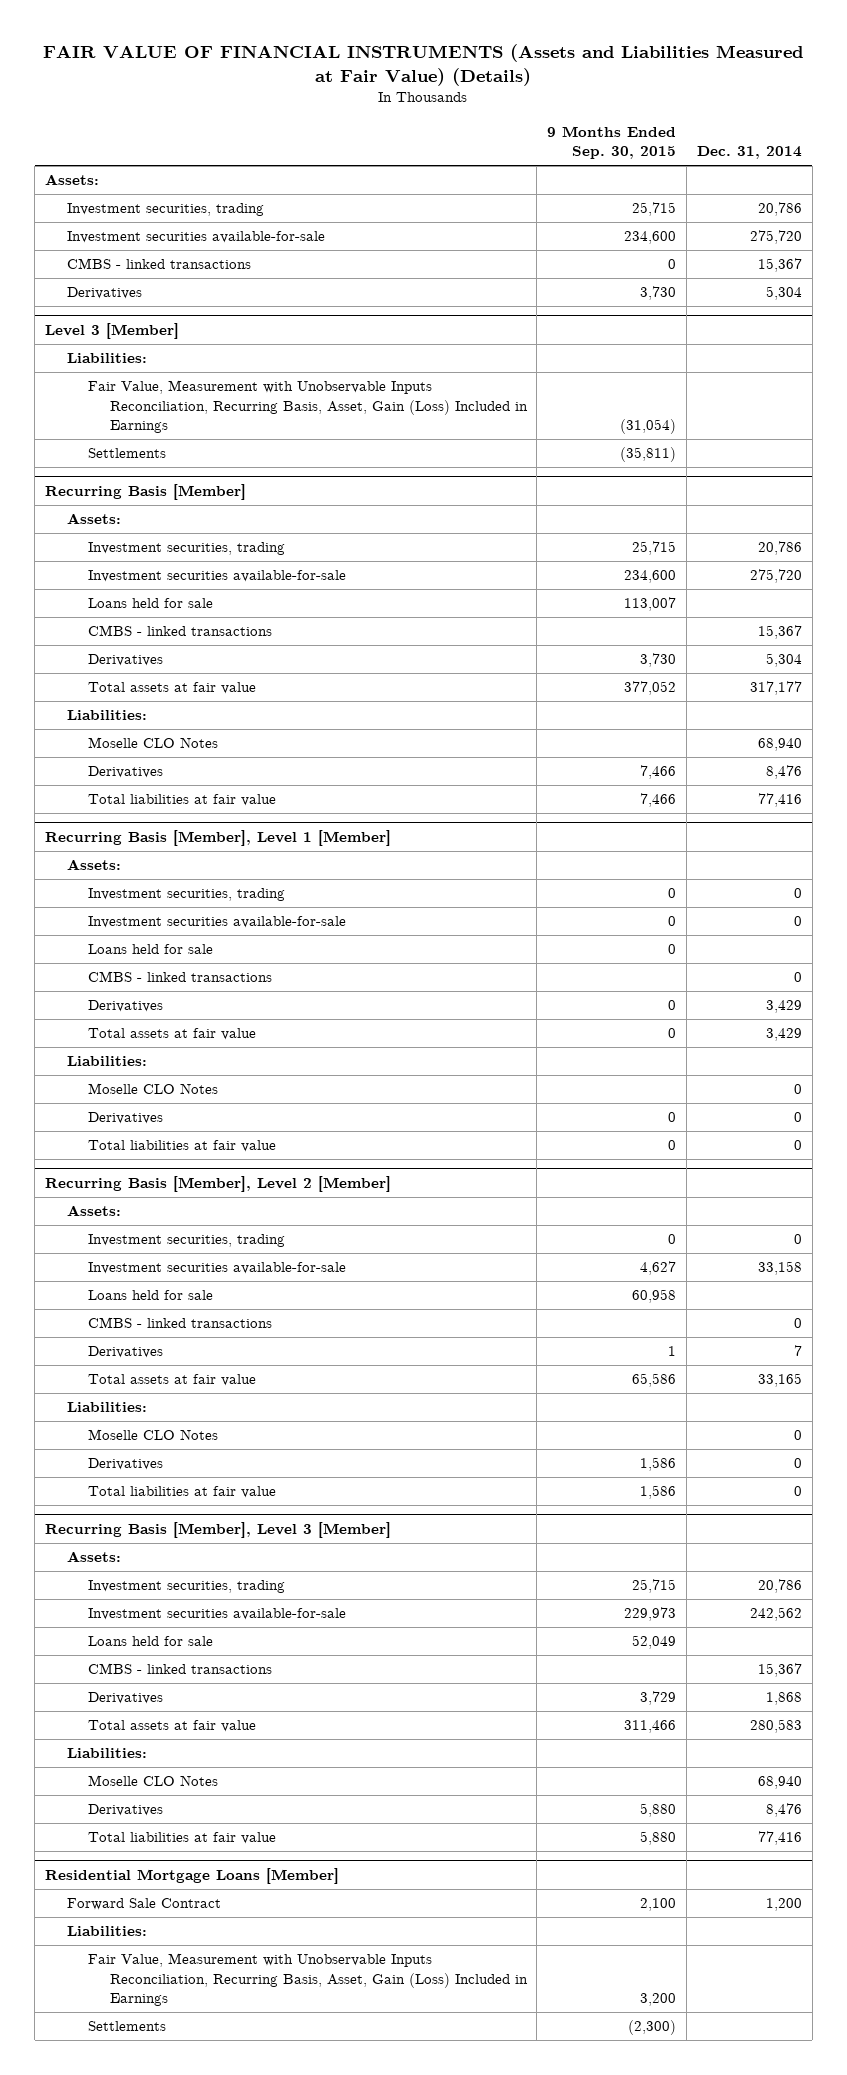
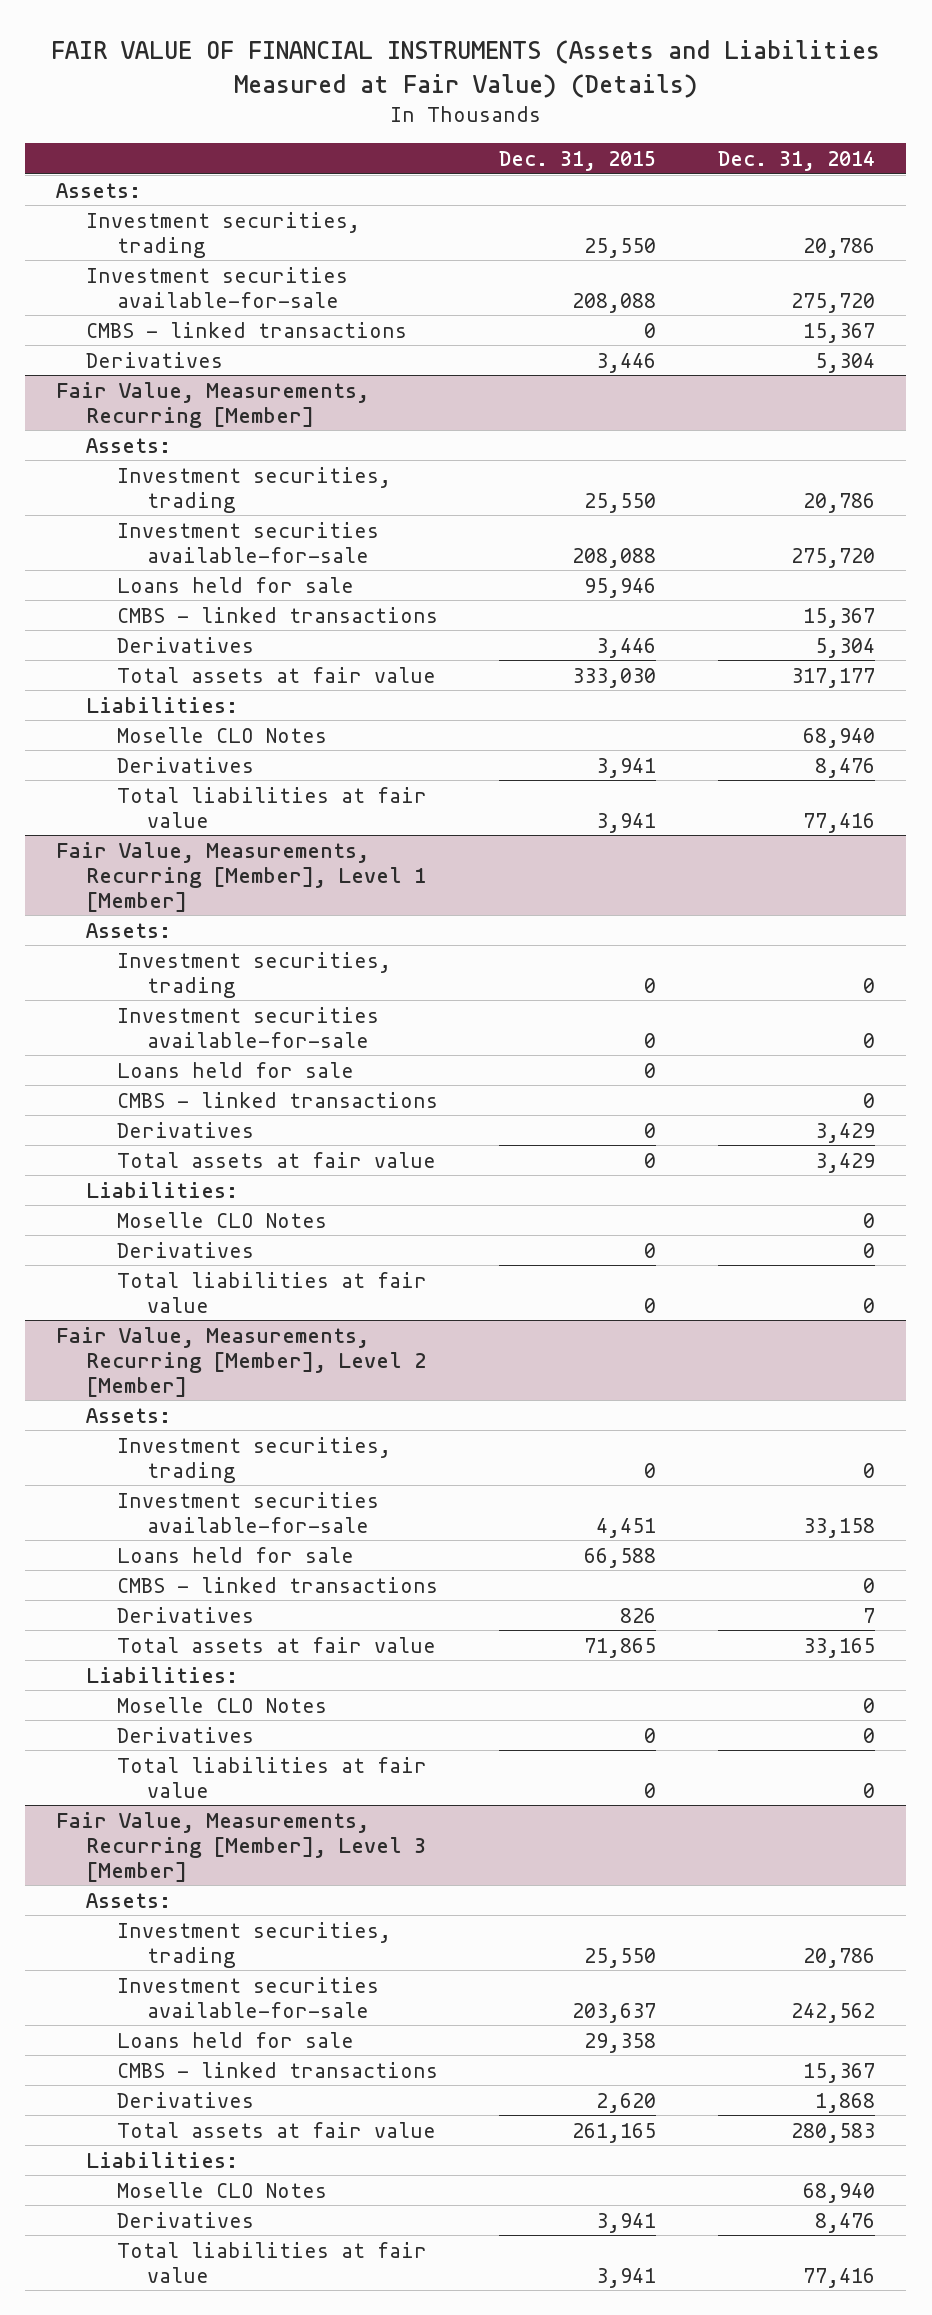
- | 9 Months Ended Sep. 30, 2015 | Dec. 31, 2014
+ | Dec. 31, 2015 | Dec. 31, 2014
- Level 3 [Member]
- Liabilities:
- Fair Value, Measurement with Unobservable Inputs Reconciliation, Recurring Basis, Asset, Gain (Loss) Included in Earnings | (31,054) |
- Settlements | (35,811) |
- Recurring Basis [Member]
+ Fair Value, Measurements, Recurring [Member]
- Recurring Basis [Member], Level 1 [Member]
+ Fair Value, Measurements, Recurring [Member], Level 1 [Member]
- Recurring Basis [Member], Level 2 [Member]
+ Fair Value, Measurements, Recurring [Member], Level 2 [Member]
- Recurring Basis [Member], Level 3 [Member]
+ Fair Value, Measurements, Recurring [Member], Level 3 [Member]
- Residential Mortgage Loans [Member]
- Forward Sale Contract | 2,100 | 1,200
- Liabilities:
- Fair Value, Measurement with Unobservable Inputs Reconciliation, Recurring Basis, Asset, Gain (Loss) Included in Earnings | 3,200 |
- Settlements | (2,300) |

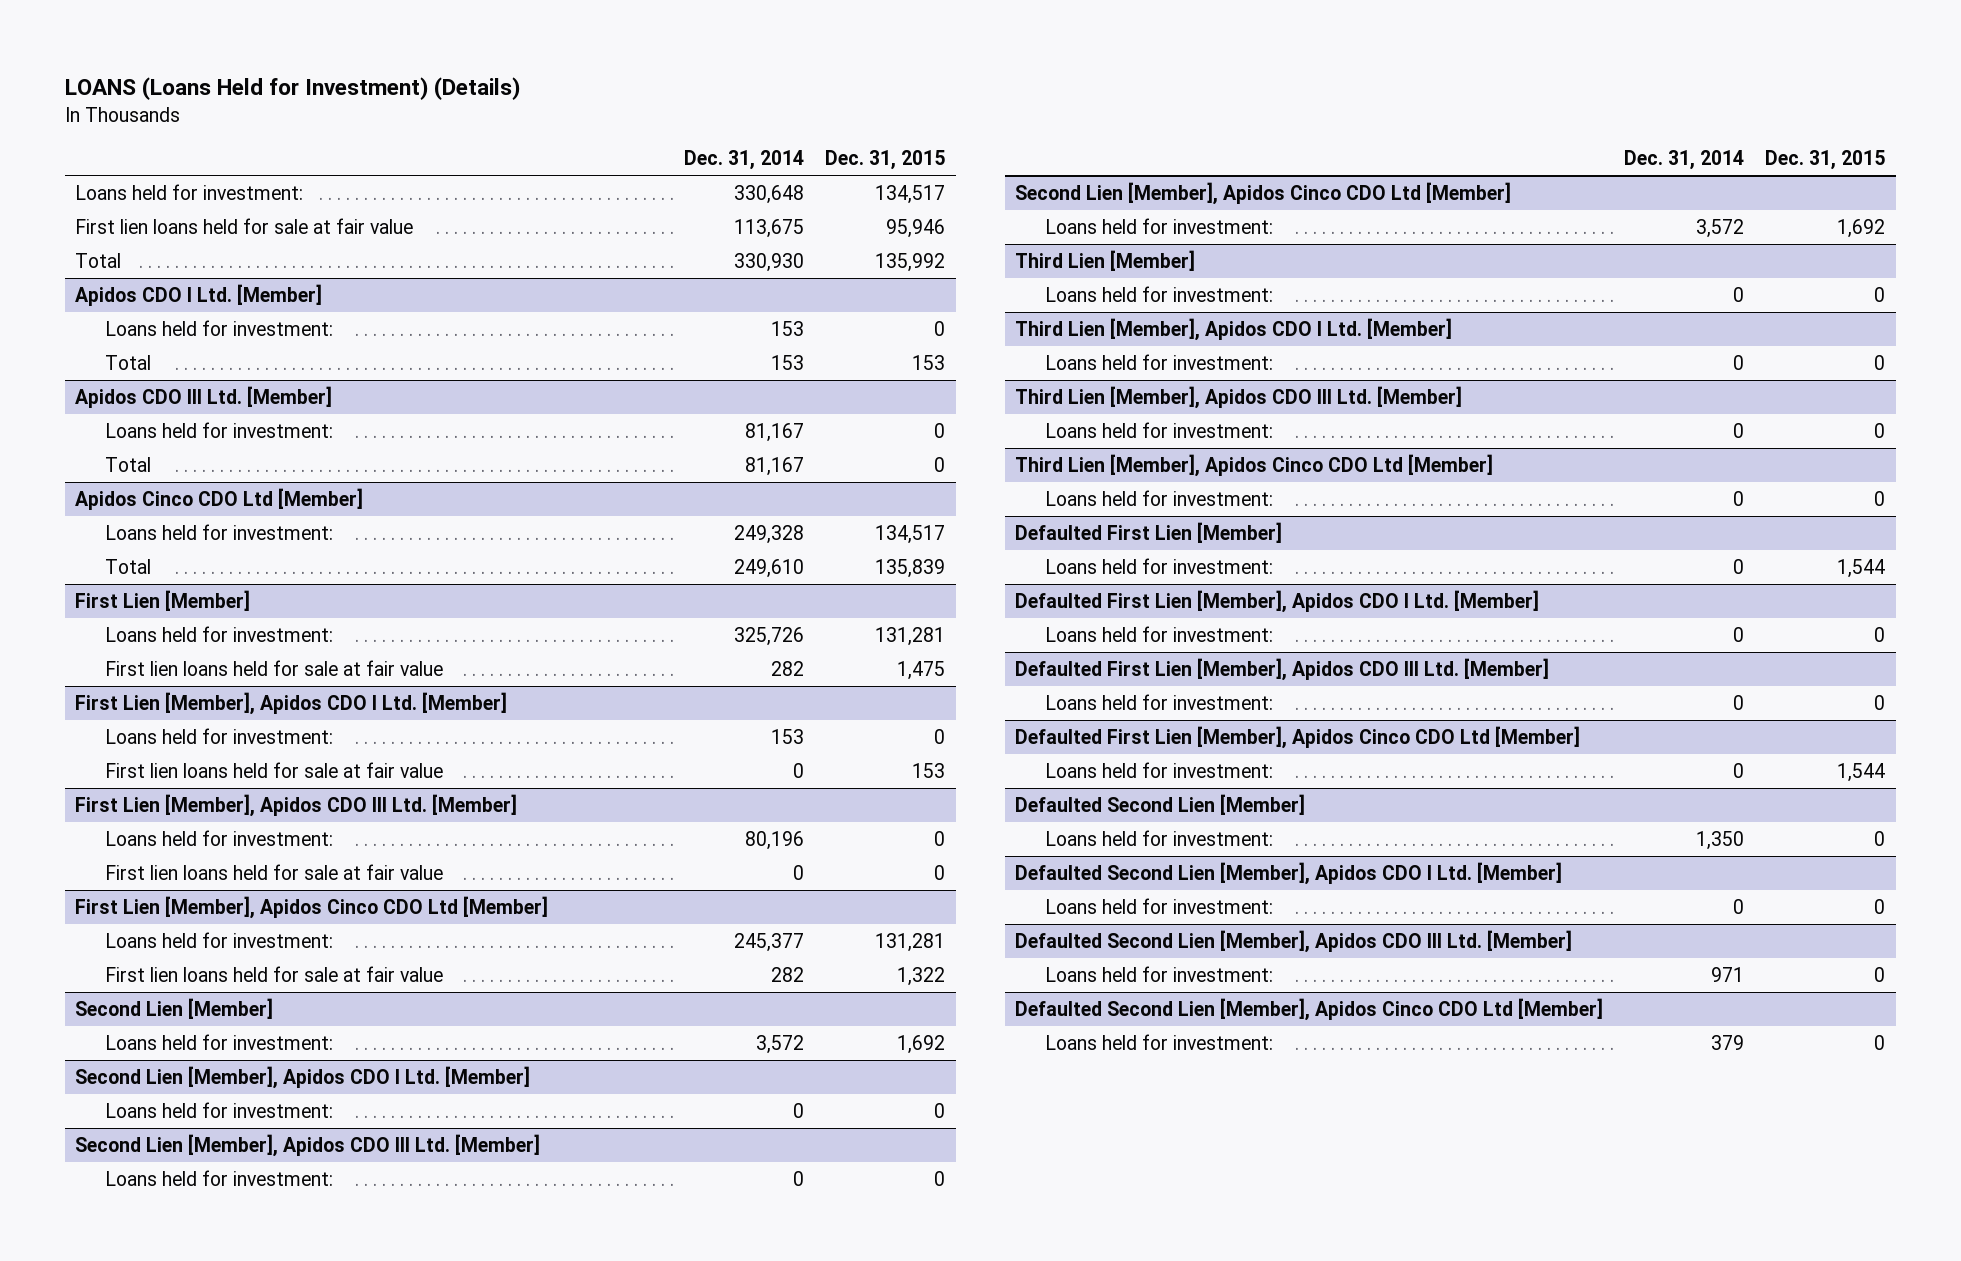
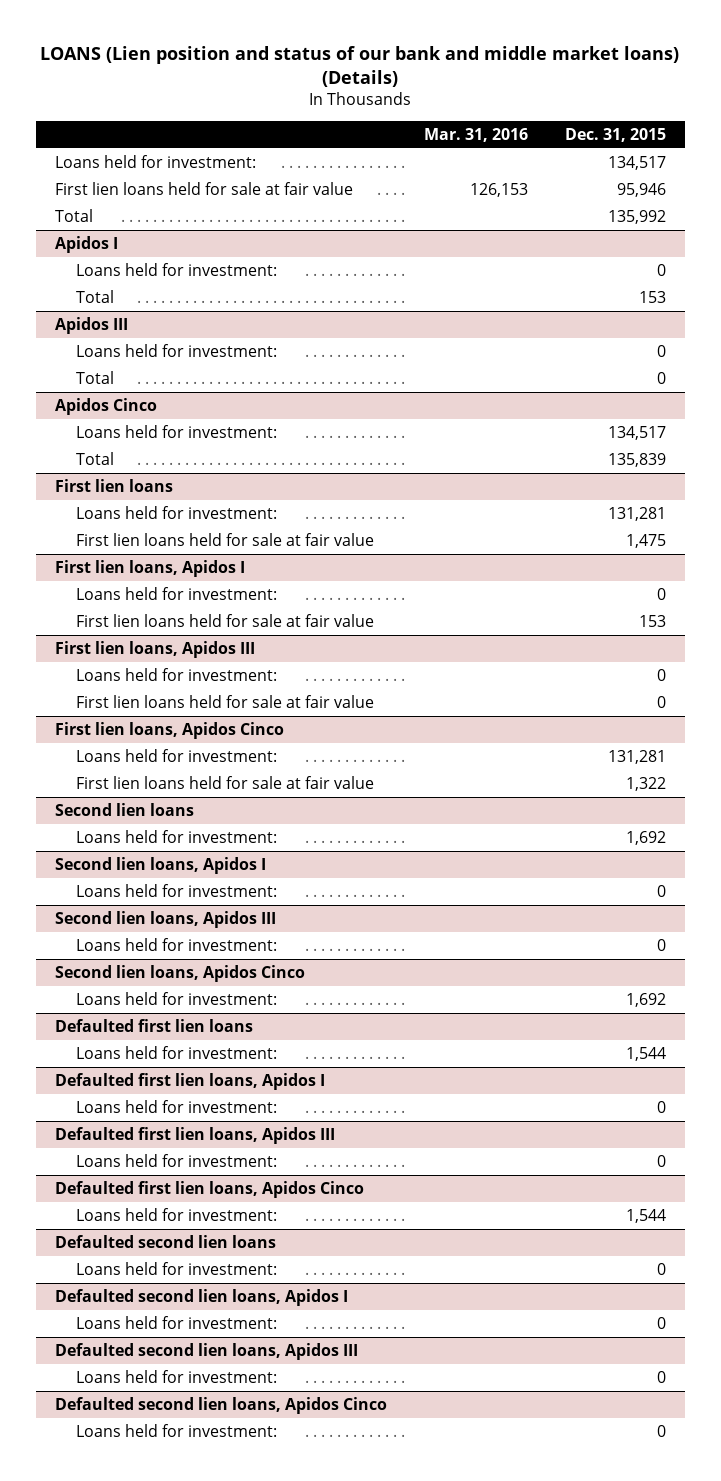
- LOANS (Loans Held for Investment) (Details)
+ LOANS (Lien position and status of our bank and middle market loans) (Details)
- | Dec. 31, 2014 | Dec. 31, 2015
+ | Mar. 31, 2016 | Dec. 31, 2015
- Apidos CDO I Ltd. [Member]
+ Apidos I
- Apidos CDO III Ltd. [Member]
+ Apidos III
- Apidos Cinco CDO Ltd [Member]
+ Apidos Cinco
- First Lien [Member]
+ First lien loans
- First Lien [Member], Apidos CDO I Ltd. [Member]
+ First lien loans, Apidos I
- First Lien [Member], Apidos CDO III Ltd. [Member]
+ First lien loans, Apidos III
- First Lien [Member], Apidos Cinco CDO Ltd [Member]
+ First lien loans, Apidos Cinco
- Second Lien [Member]
+ Second lien loans
- Second Lien [Member], Apidos CDO I Ltd. [Member]
+ Second lien loans, Apidos I
- Second Lien [Member], Apidos CDO III Ltd. [Member]
+ Second lien loans, Apidos III
- Second Lien [Member], Apidos Cinco CDO Ltd [Member]
+ Second lien loans, Apidos Cinco
- Third Lien [Member]
- Loans held for investment: | 0 | 0
- Third Lien [Member], Apidos CDO I Ltd. [Member]
- Loans held for investment: | 0 | 0
- Third Lien [Member], Apidos CDO III Ltd. [Member]
- Loans held for investment: | 0 | 0
- Third Lien [Member], Apidos Cinco CDO Ltd [Member]
- Loans held for investment: | 0 | 0
- Defaulted First Lien [Member]
+ Defaulted first lien loans
- Defaulted First Lien [Member], Apidos CDO I Ltd. [Member]
+ Defaulted first lien loans, Apidos I
- Defaulted First Lien [Member], Apidos CDO III Ltd. [Member]
+ Defaulted first lien loans, Apidos III
- Defaulted First Lien [Member], Apidos Cinco CDO Ltd [Member]
+ Defaulted first lien loans, Apidos Cinco
- Defaulted Second Lien [Member]
+ Defaulted second lien loans
- Defaulted Second Lien [Member], Apidos CDO I Ltd. [Member]
+ Defaulted second lien loans, Apidos I
- Defaulted Second Lien [Member], Apidos CDO III Ltd. [Member]
+ Defaulted second lien loans, Apidos III
- Defaulted Second Lien [Member], Apidos Cinco CDO Ltd [Member]
+ Defaulted second lien loans, Apidos Cinco

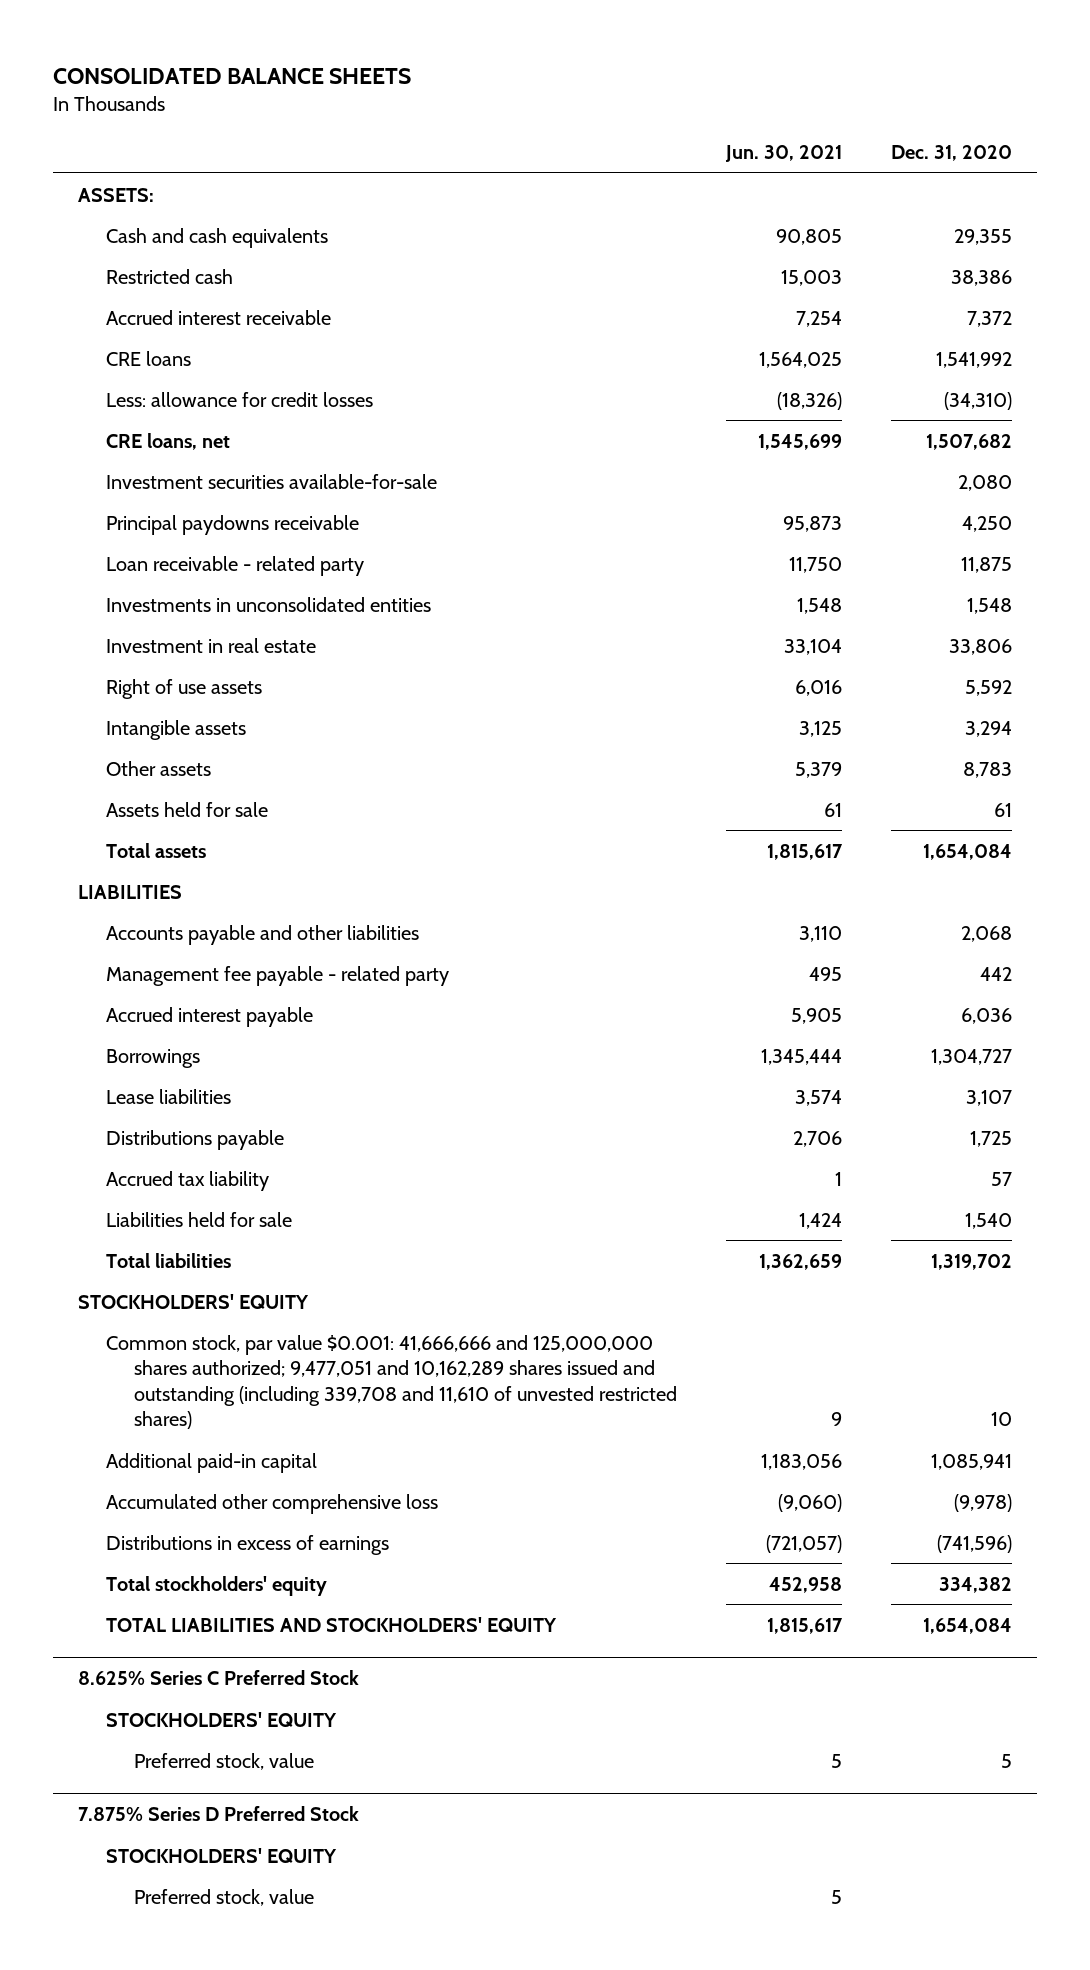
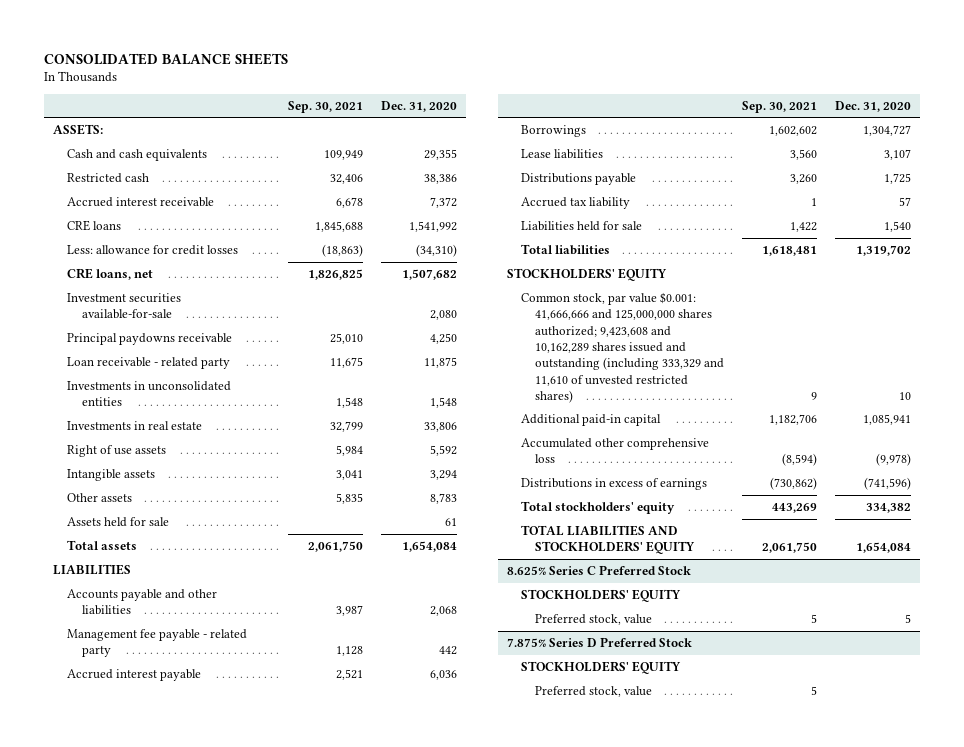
- | Jun. 30, 2021 | Dec. 31, 2020
+ | Sep. 30, 2021 | Dec. 31, 2020
- Investment in real estate | 33,104 | 33,806
+ Investments in real estate | 32,799 | 33,806
- Common stock, par value $0.001: 41,666,666 and 125,000,000 shares authorized; 9,477,051 and 10,162,289 shares issued and outstanding (including 339,708 and 11,610 of unvested restricted shares) | 9 | 10
+ Common stock, par value $0.001: 41,666,666 and 125,000,000 shares authorized; 9,423,608 and 10,162,289 shares issued and outstanding (including 333,329 and 11,610 of unvested restricted shares) | 9 | 10

